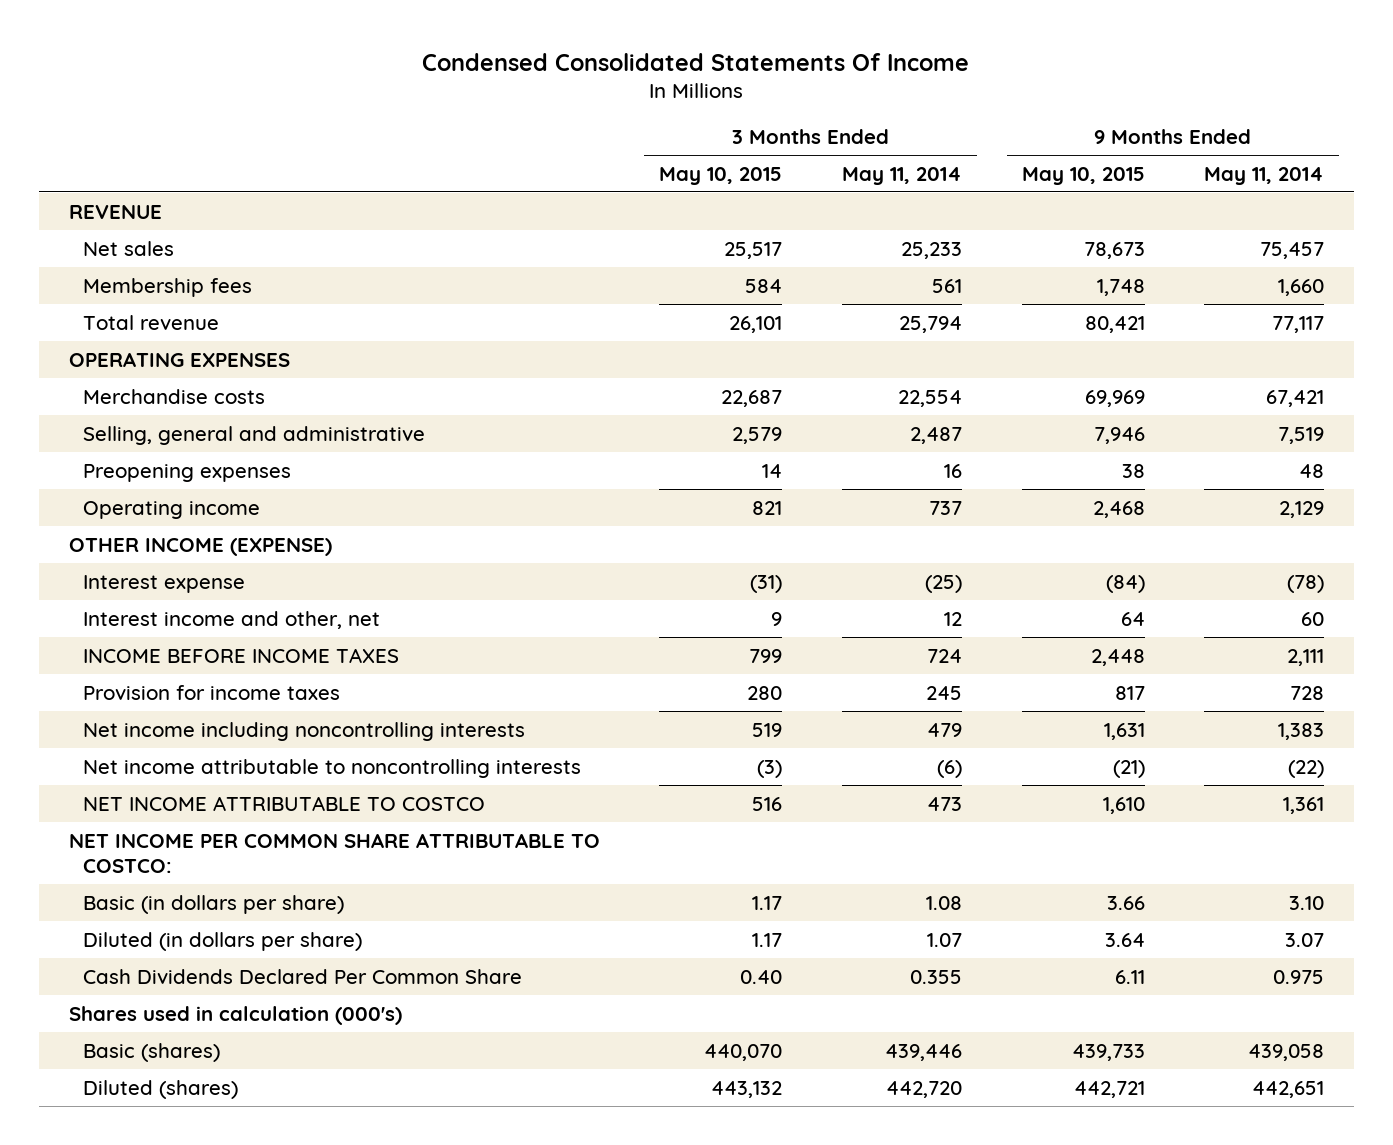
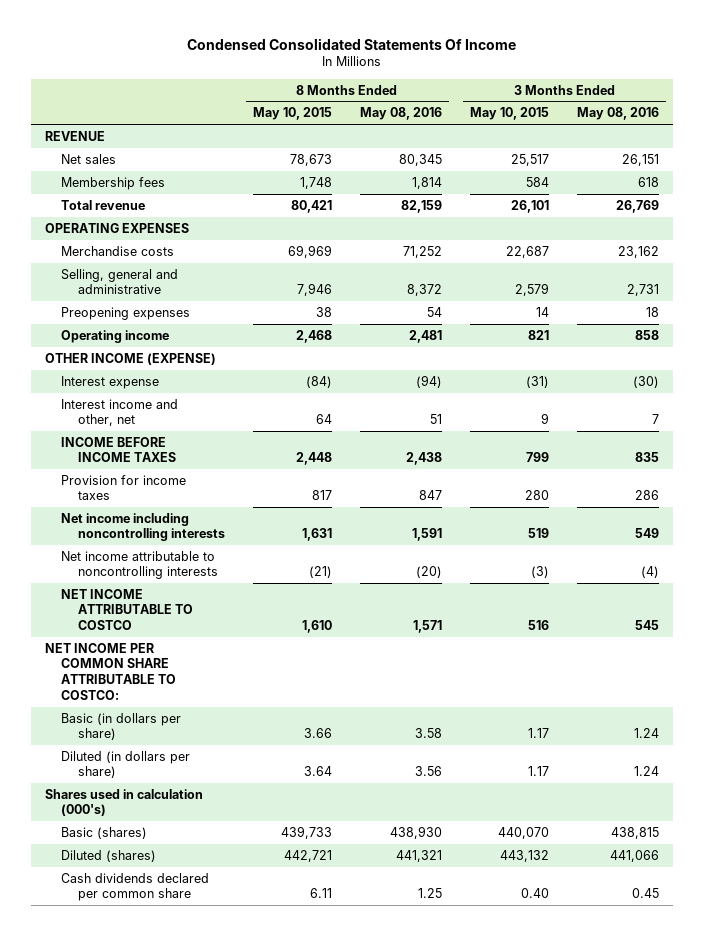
- | 3 Months Ended May 10, 2015 | 3 Months Ended May 11, 2014 | 9 Months Ended May 10, 2015 | 9 Months Ended May 11, 2014
+ | 8 Months Ended May 10, 2015 | 8 Months Ended May 08, 2016 | 3 Months Ended May 10, 2015 | 3 Months Ended May 08, 2016
- Cash Dividends Declared Per Common Share | 0.40 | 0.355 | 6.11 | 0.975
+ Cash dividends declared per common share | 6.11 | 1.25 | 0.40 | 0.45

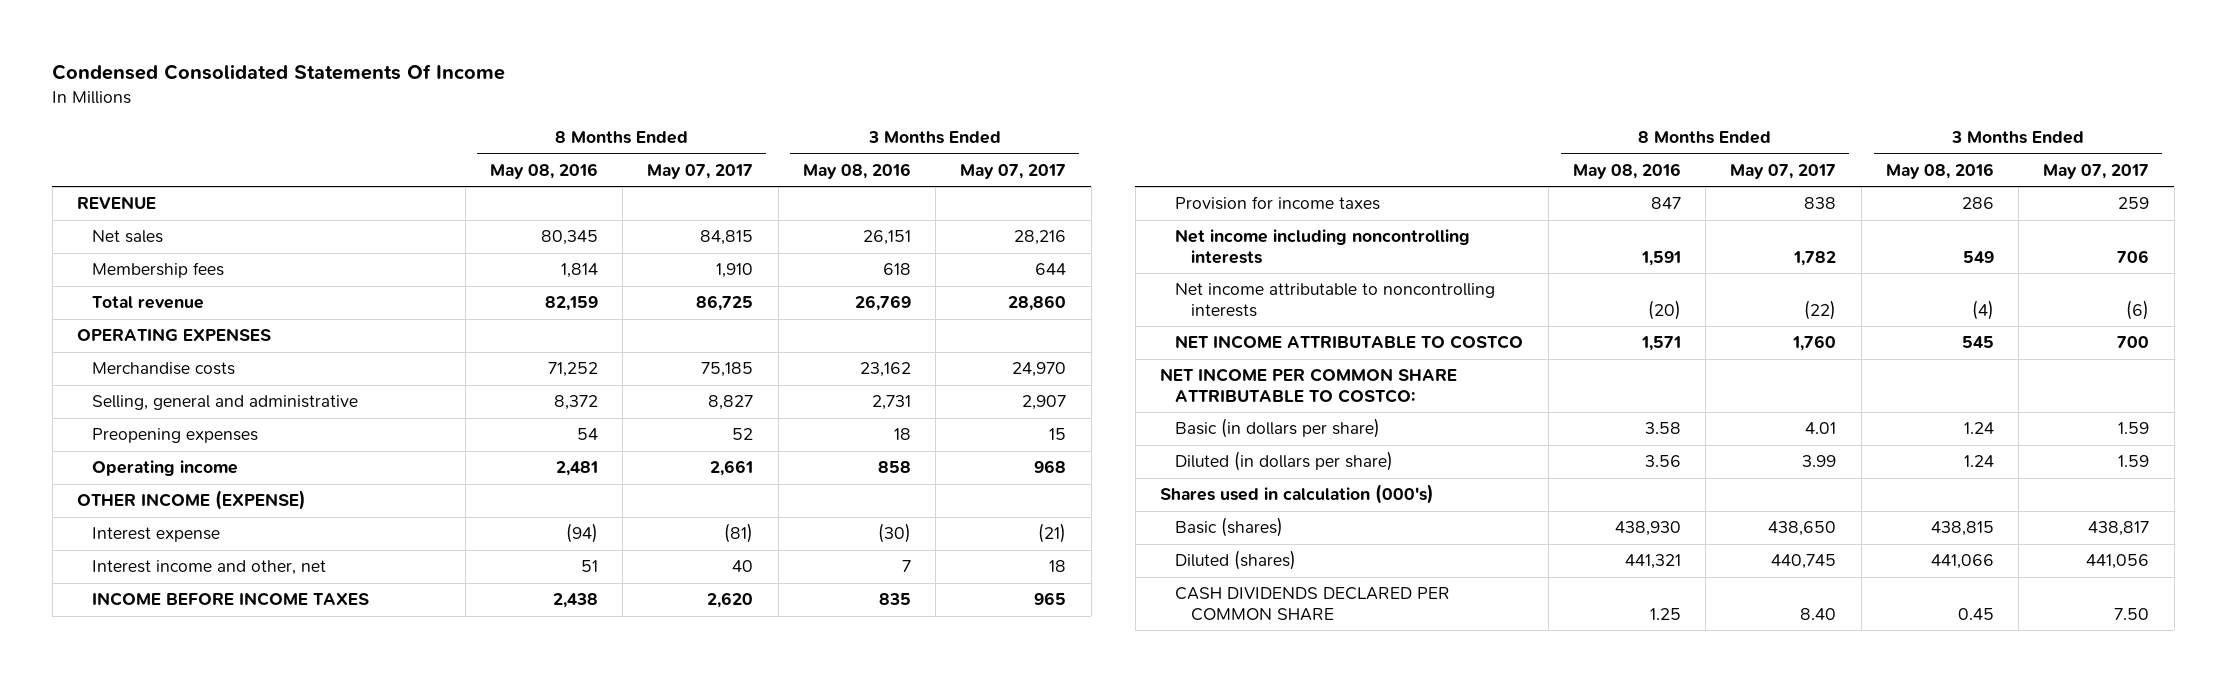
- | 8 Months Ended May 10, 2015 | 8 Months Ended May 08, 2016 | 3 Months Ended May 10, 2015 | 3 Months Ended May 08, 2016
+ | 8 Months Ended May 08, 2016 | 8 Months Ended May 07, 2017 | 3 Months Ended May 08, 2016 | 3 Months Ended May 07, 2017
- Cash dividends declared per common share | 6.11 | 1.25 | 0.40 | 0.45
+ CASH DIVIDENDS DECLARED PER COMMON SHARE | 1.25 | 8.40 | 0.45 | 7.50

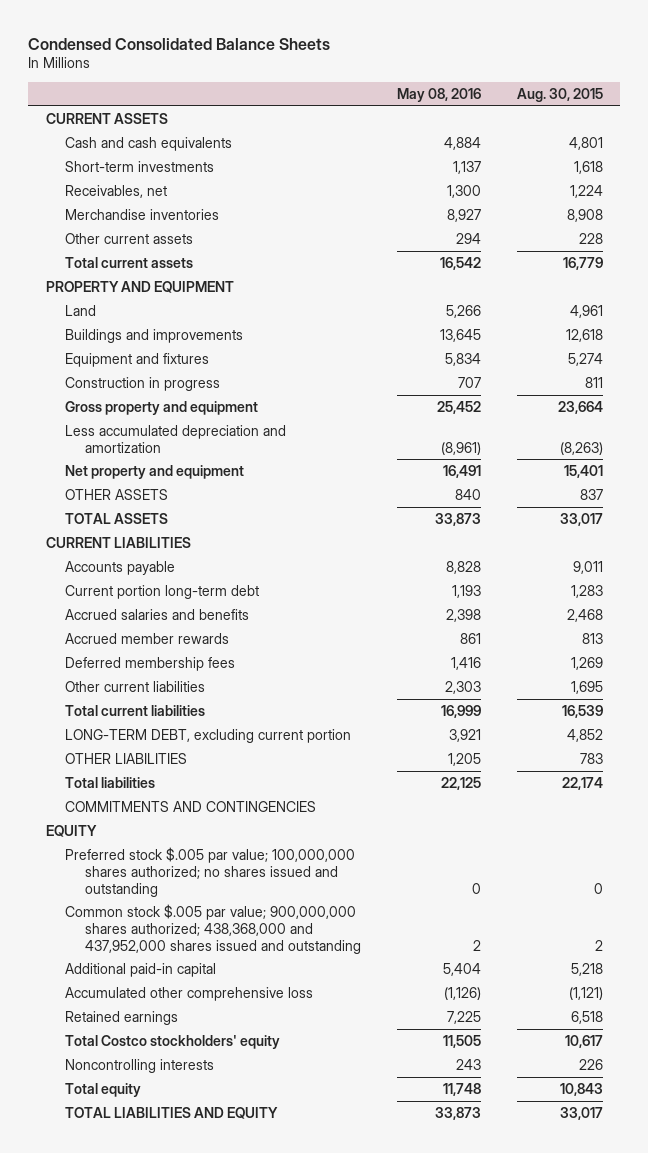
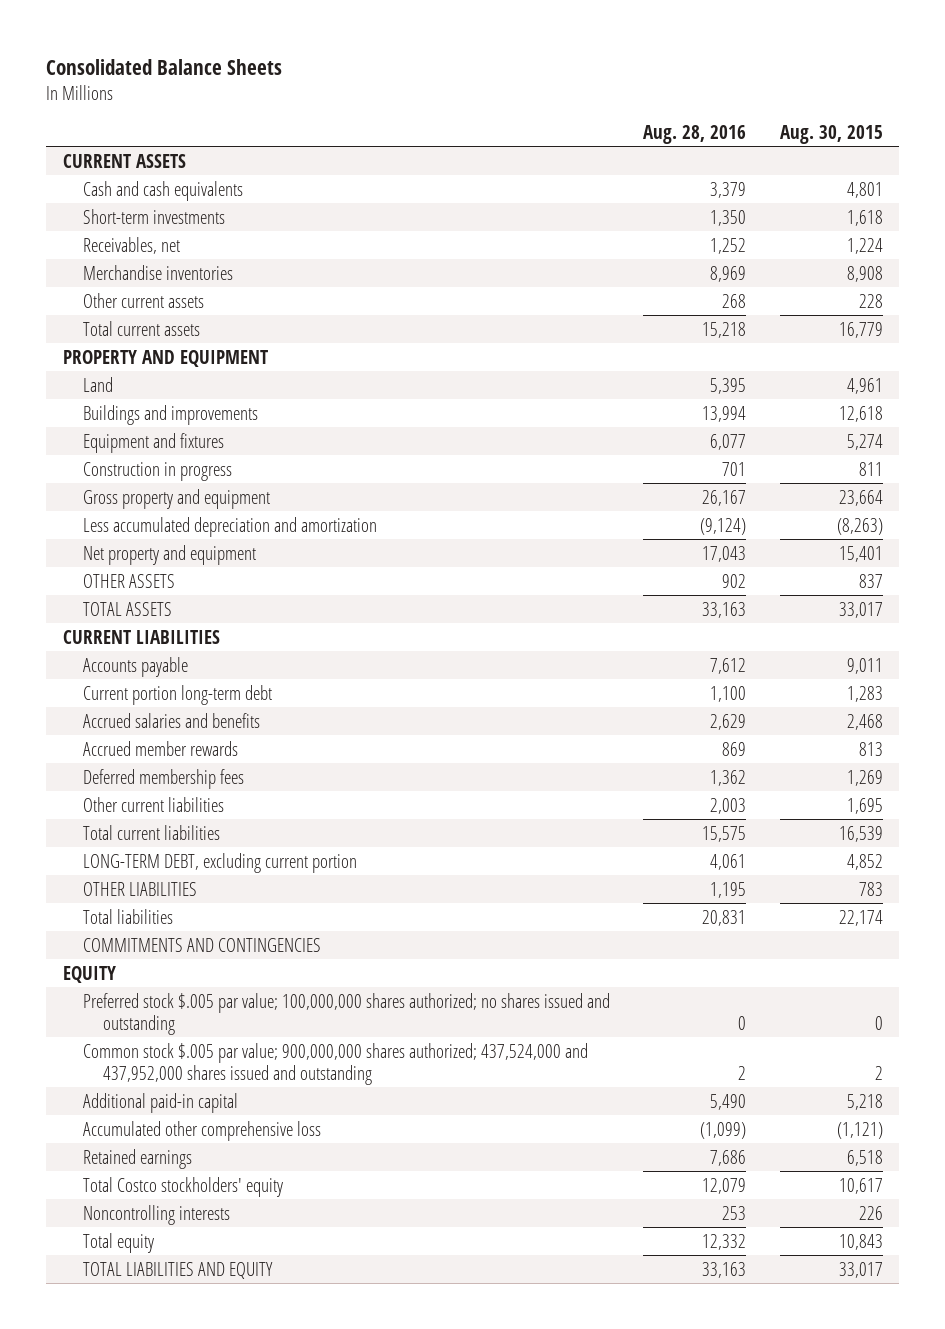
- Condensed Consolidated Balance Sheets
+ Consolidated Balance Sheets
- | May 08, 2016 | Aug. 30, 2015
+ | Aug. 28, 2016 | Aug. 30, 2015
- Common stock $.005 par value; 900,000,000 shares authorized; 438,368,000 and 437,952,000 shares issued and outstanding | 2 | 2
+ Common stock $.005 par value; 900,000,000 shares authorized; 437,524,000 and 437,952,000 shares issued and outstanding | 2 | 2

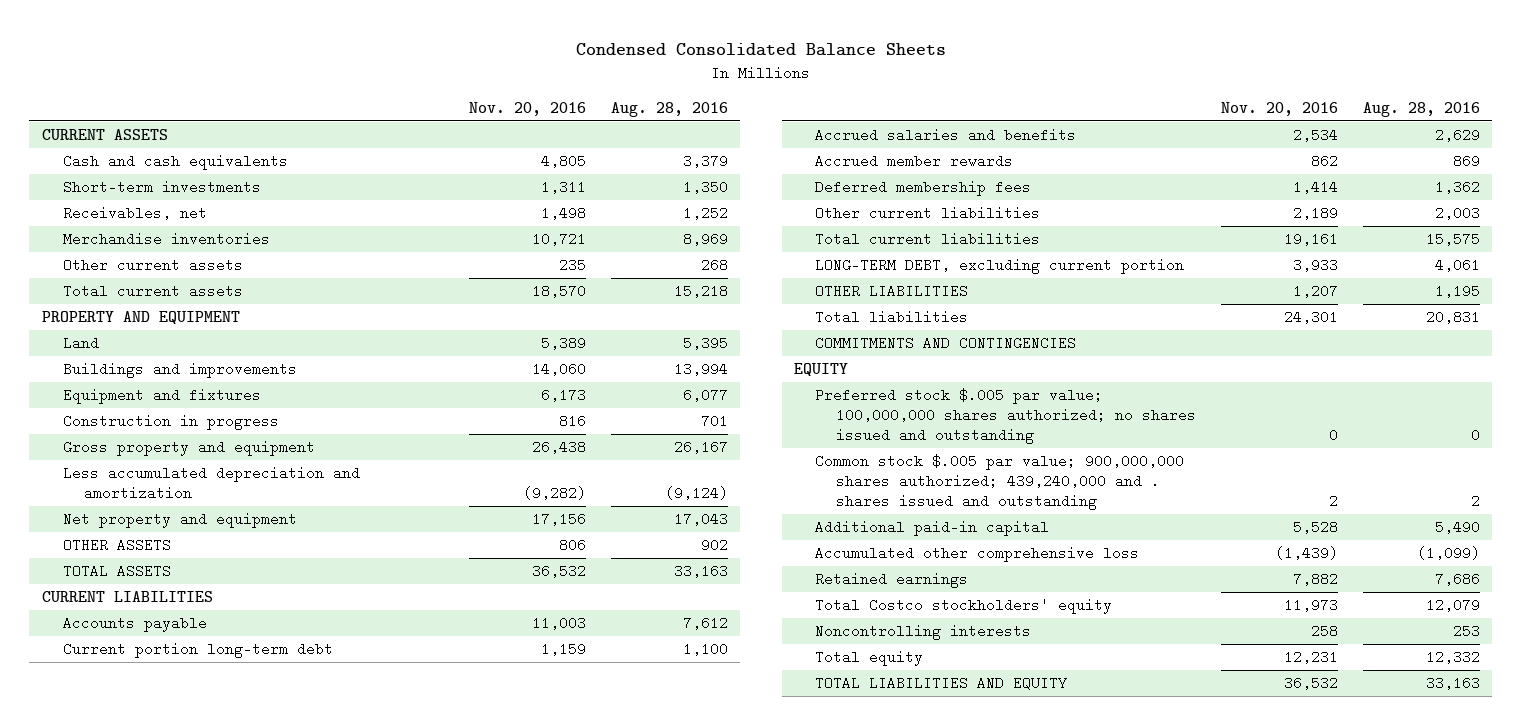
- Consolidated Balance Sheets
+ Condensed Consolidated Balance Sheets
- | Aug. 28, 2016 | Aug. 30, 2015
+ | Nov. 20, 2016 | Aug. 28, 2016
- Common stock $.005 par value; 900,000,000 shares authorized; 437,524,000 and 437,952,000 shares issued and outstanding | 2 | 2
+ Common stock $.005 par value; 900,000,000 shares authorized; 439,240,000 and . shares issued and outstanding | 2 | 2

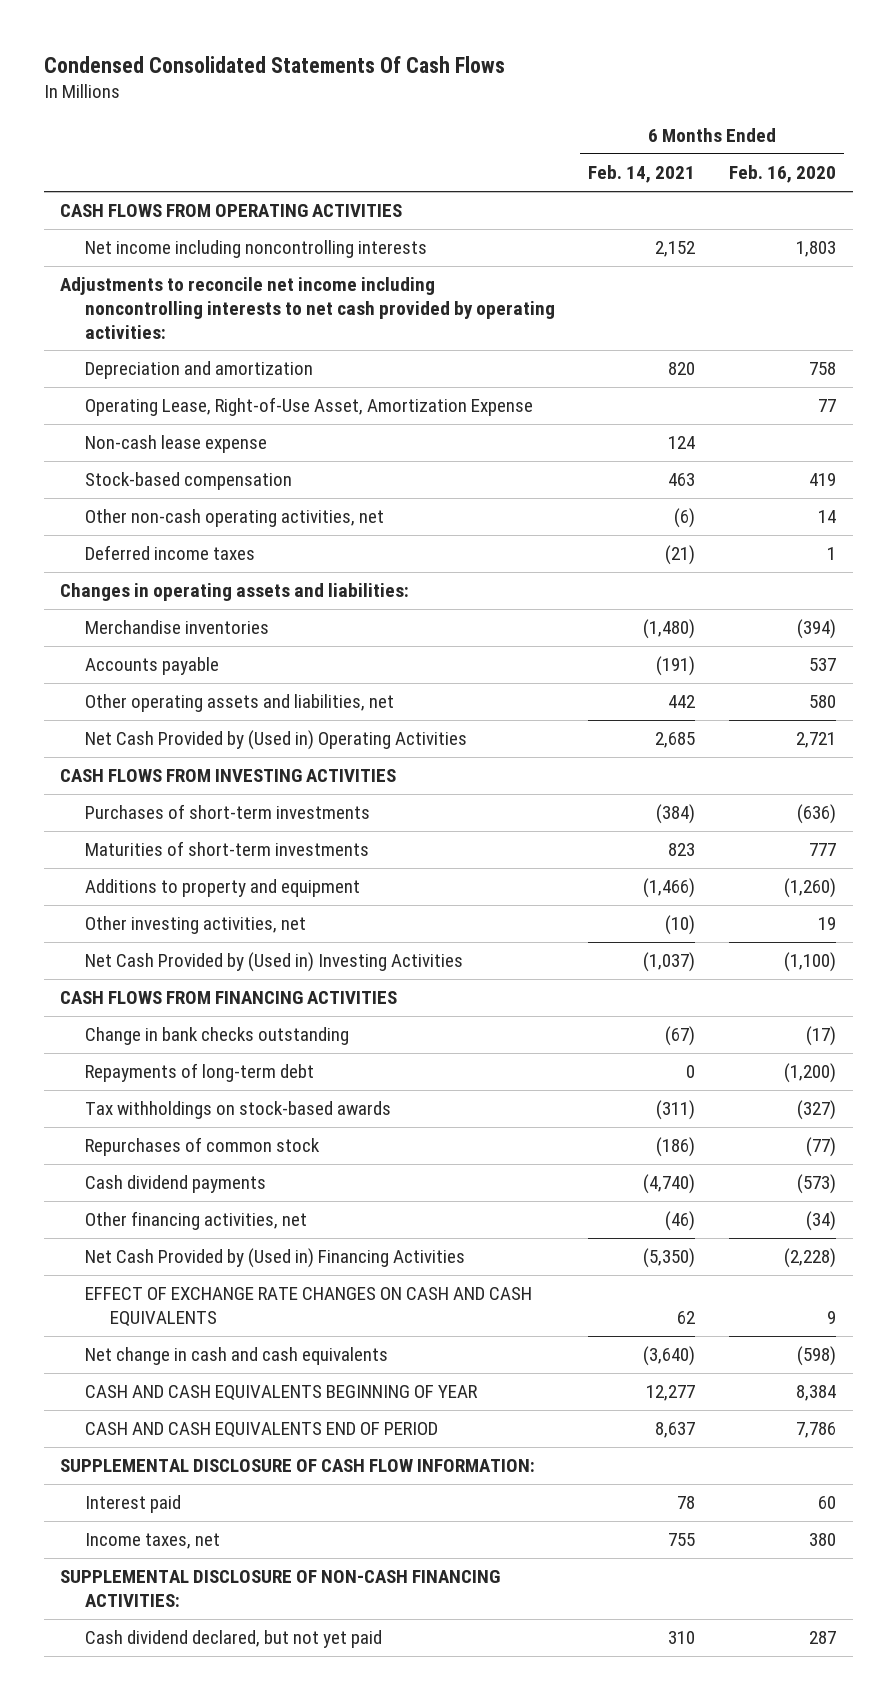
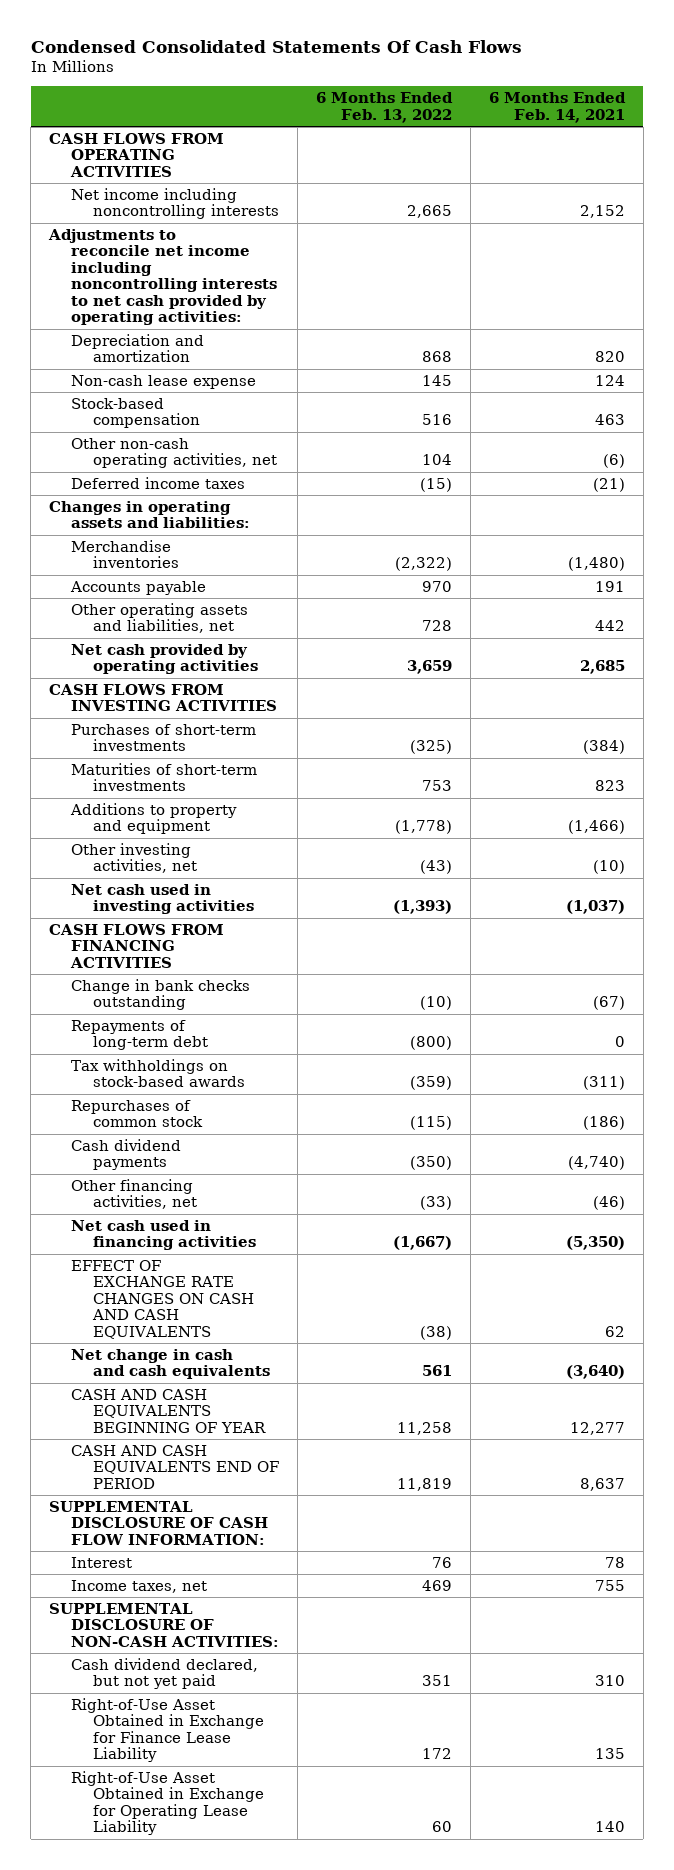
- | 6 Months Ended Feb. 14, 2021 | 6 Months Ended Feb. 16, 2020
+ | 6 Months Ended Feb. 13, 2022 | 6 Months Ended Feb. 14, 2021
- Operating Lease, Right-of-Use Asset, Amortization Expense | | 77
- Accounts payable | (191) | 537
+ Accounts payable | 970 | 191
- Net Cash Provided by (Used in) Operating Activities | 2,685 | 2,721
+ Net cash provided by operating activities | 3,659 | 2,685
- Net Cash Provided by (Used in) Investing Activities | (1,037) | (1,100)
+ Net cash used in investing activities | (1,393) | (1,037)
- Net Cash Provided by (Used in) Financing Activities | (5,350) | (2,228)
+ Net cash used in financing activities | (1,667) | (5,350)
- Interest paid | 78 | 60
+ Interest | 76 | 78
- SUPPLEMENTAL DISCLOSURE OF NON-CASH FINANCING ACTIVITIES:
+ SUPPLEMENTAL DISCLOSURE OF NON-CASH ACTIVITIES:
+ Right-of-Use Asset Obtained in Exchange for Finance Lease Liability | 172 | 135
+ Right-of-Use Asset Obtained in Exchange for Operating Lease Liability | 60 | 140

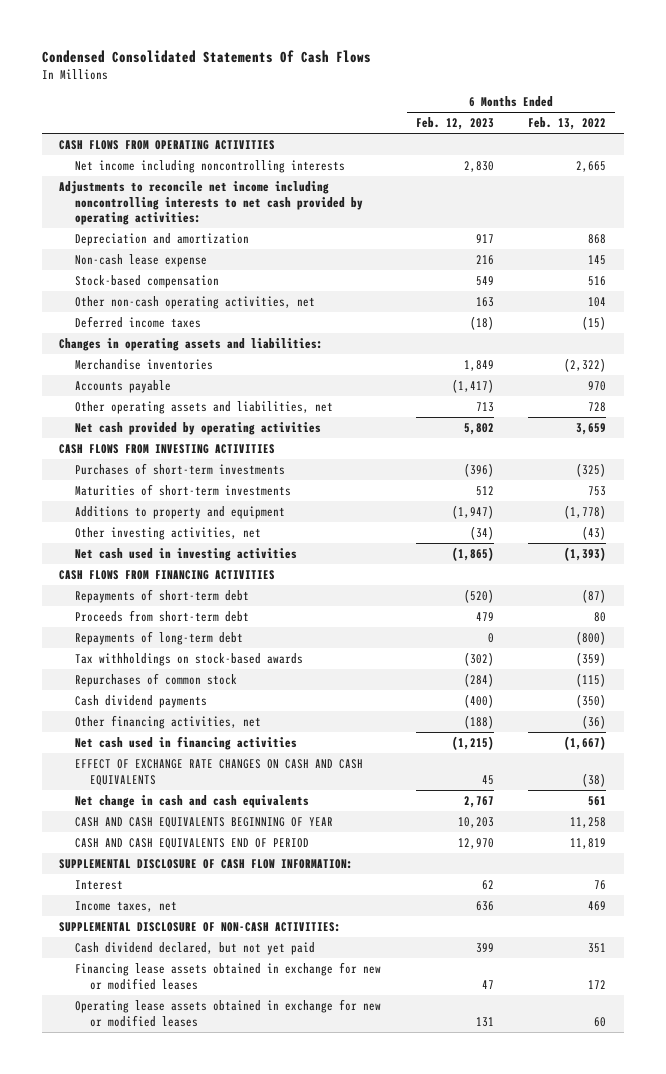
- | 6 Months Ended Feb. 13, 2022 | 6 Months Ended Feb. 14, 2021
+ | 6 Months Ended Feb. 12, 2023 | 6 Months Ended Feb. 13, 2022
- Change in bank checks outstanding | (10) | (67)
+ Repayments of short-term debt | (520) | (87)
+ Proceeds from short-term debt | 479 | 80
- Other financing activities, net | (33) | (46)
+ Other financing activities, net | (188) | (36)
- Right-of-Use Asset Obtained in Exchange for Finance Lease Liability | 172 | 135
- Right-of-Use Asset Obtained in Exchange for Operating Lease Liability | 60 | 140
+ Financing lease assets obtained in exchange for new or modified leases | 47 | 172
+ Operating lease assets obtained in exchange for new or modified leases | 131 | 60

